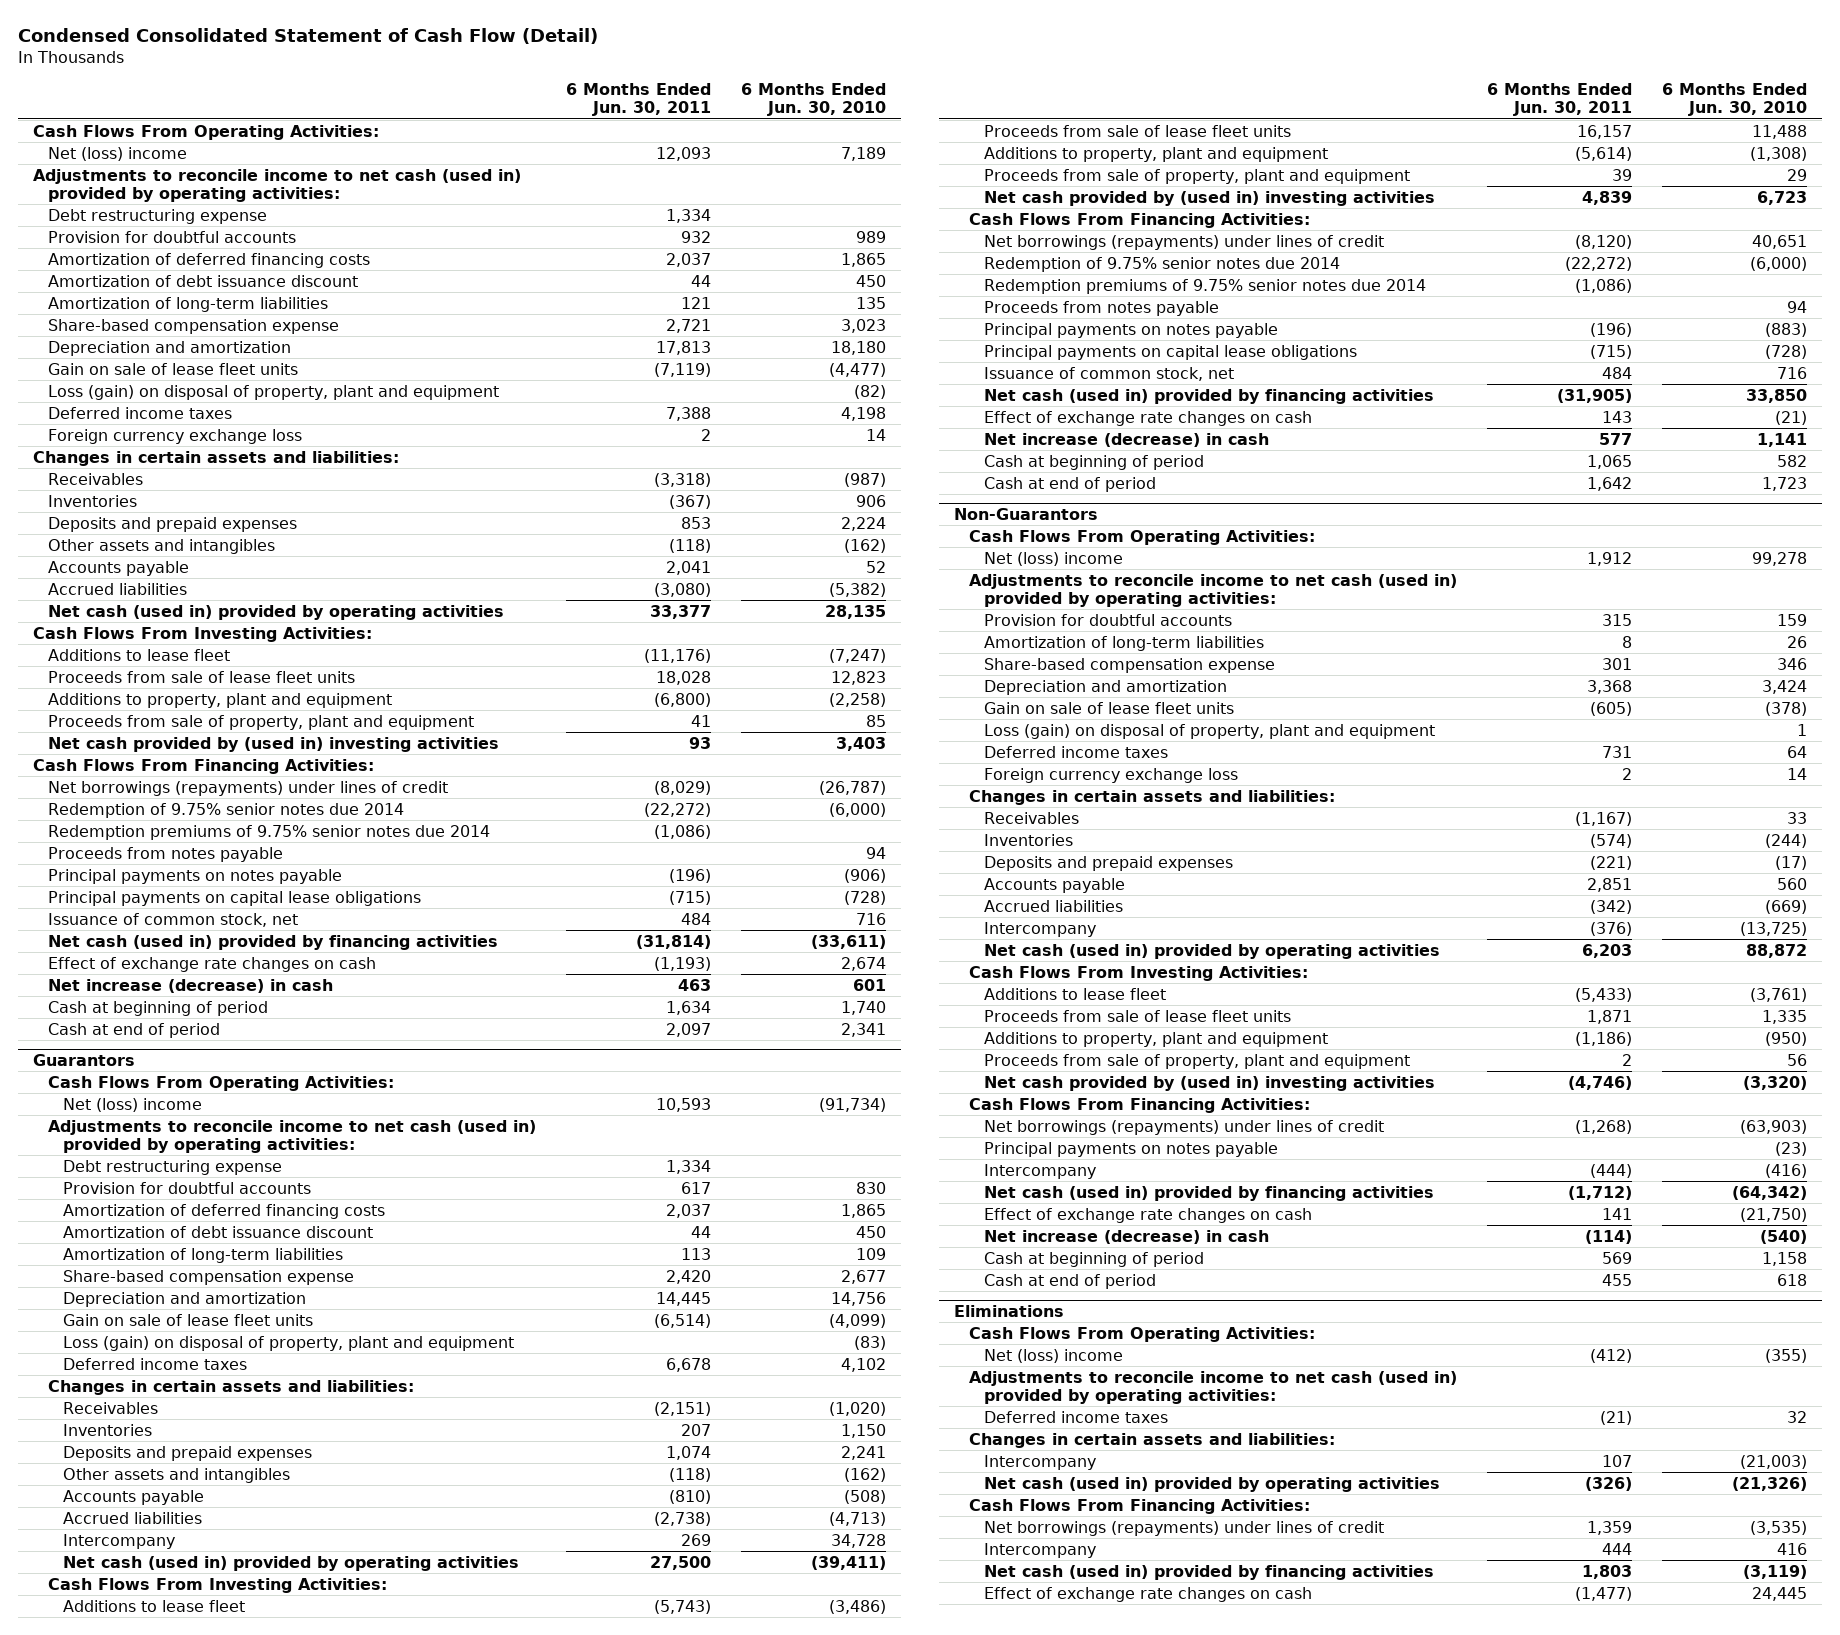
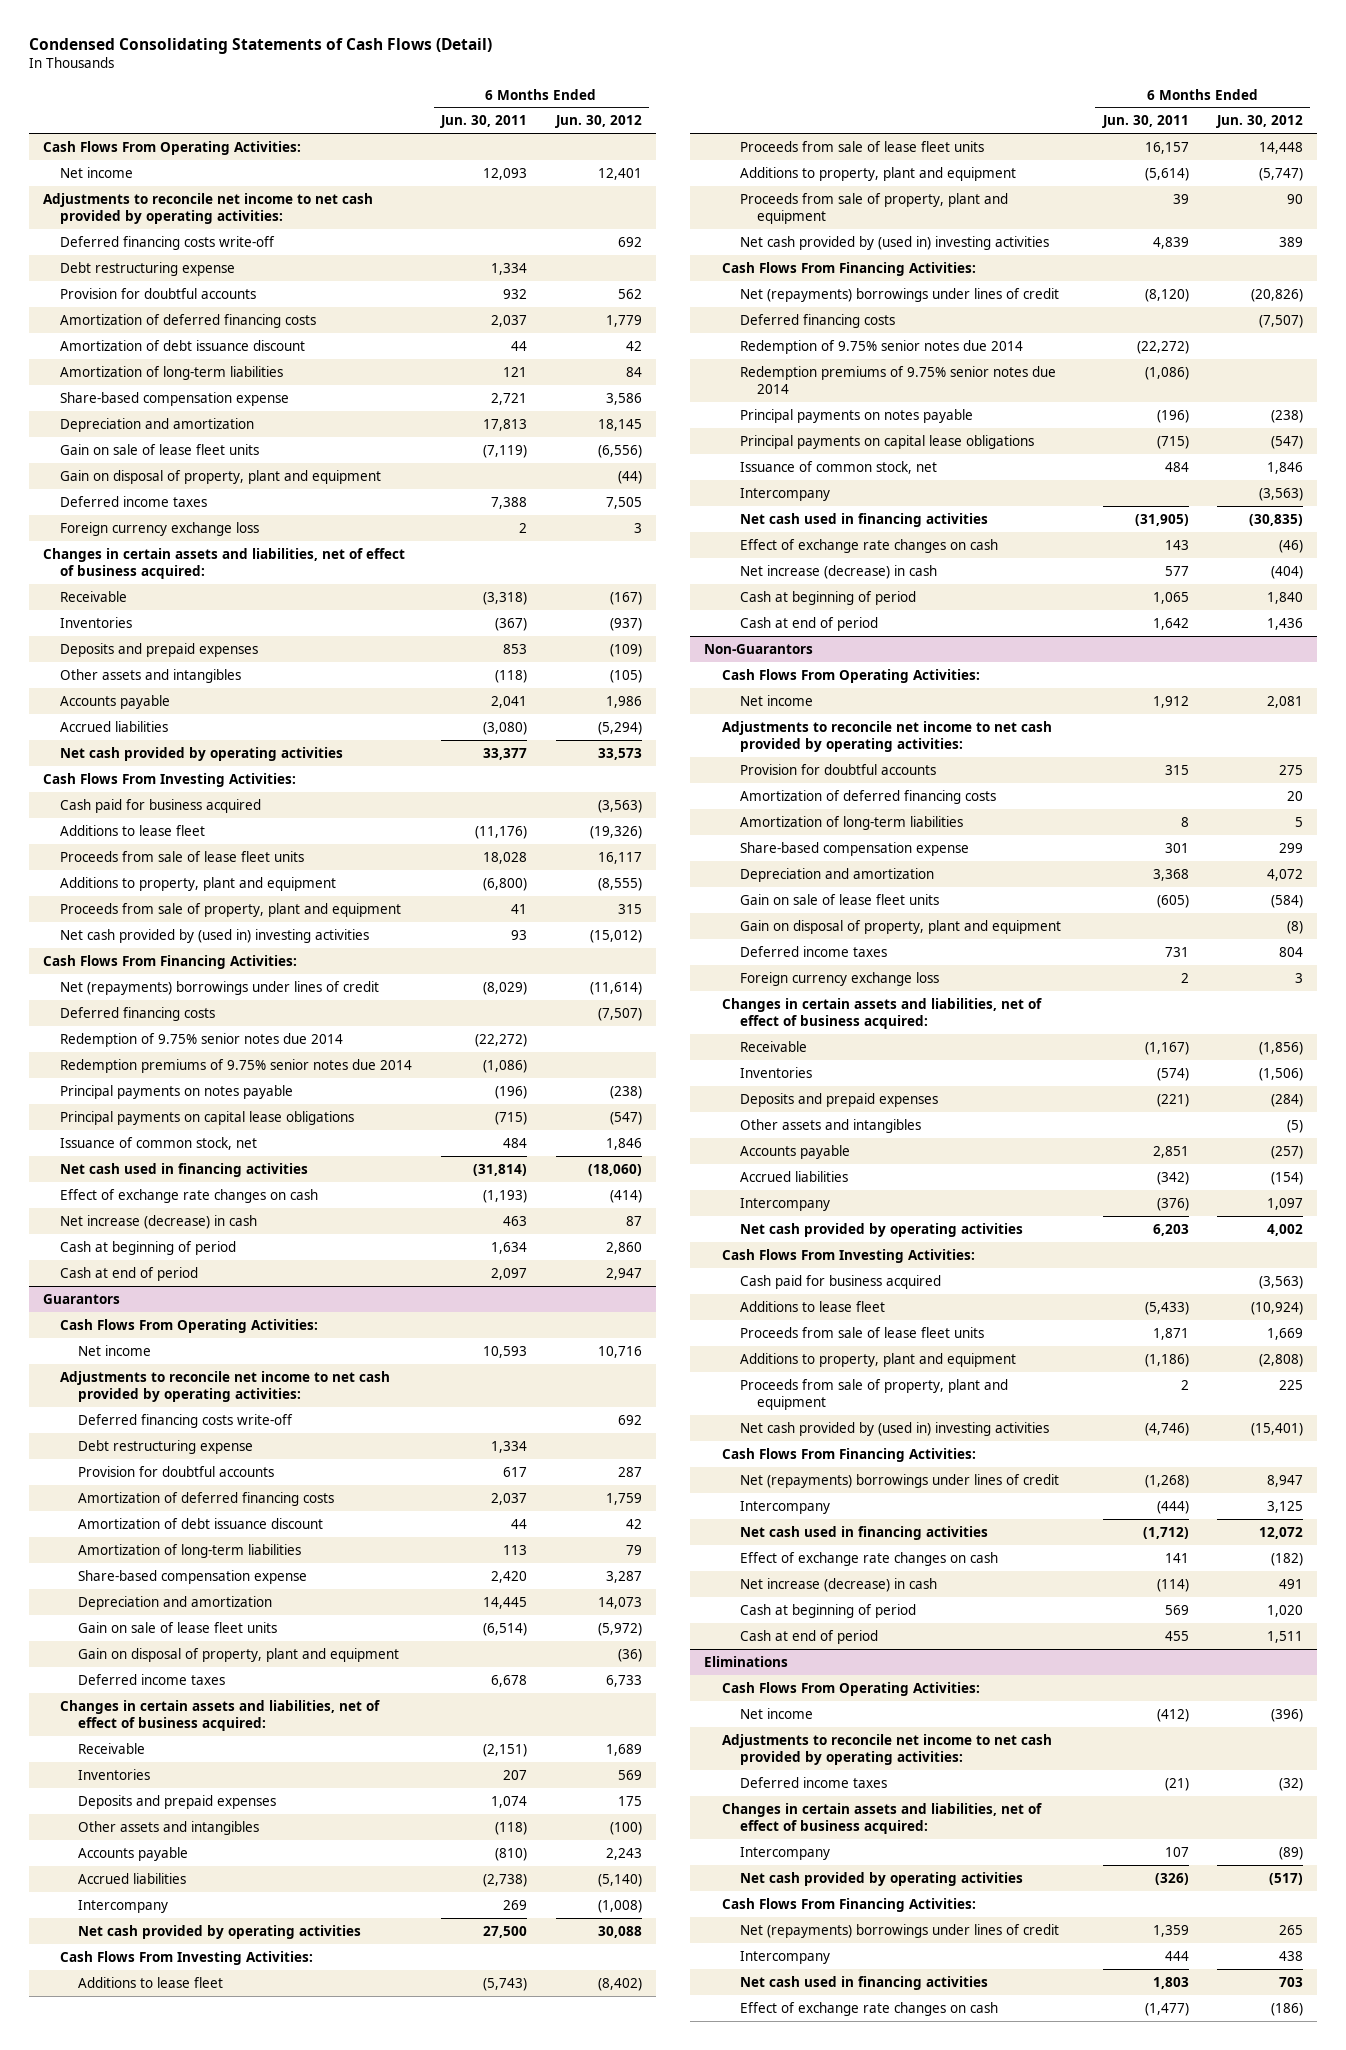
- Condensed Consolidated Statement of Cash Flow (Detail)
+ Condensed Consolidating Statements of Cash Flows (Detail)
- | 6 Months Ended Jun. 30, 2011 | 6 Months Ended Jun. 30, 2010
+ | 6 Months Ended Jun. 30, 2011 | 6 Months Ended Jun. 30, 2012
- Net (loss) income | 12,093 | 7,189
- Adjustments to reconcile income to net cash (used in) provided by operating activities:
+ Net income | 12,093 | 12,401
+ Adjustments to reconcile net income to net cash provided by operating activities:
+ Deferred financing costs write-off | | 692
- Loss (gain) on disposal of property, plant and equipment | | (82)
+ Gain on disposal of property, plant and equipment | | (44)
- Changes in certain assets and liabilities:
- Receivables | (3,318) | (987)
+ Changes in certain assets and liabilities, net of effect of business acquired:
+ Receivable | (3,318) | (167)
- Net cash (used in) provided by operating activities | 33,377 | 28,135
+ Net cash provided by operating activities | 33,377 | 33,573
+ Cash paid for business acquired | | (3,563)
- Net borrowings (repayments) under lines of credit | (8,029) | (26,787)
+ Net (repayments) borrowings under lines of credit | (8,029) | (11,614)
+ Deferred financing costs | | (7,507)
- Proceeds from notes payable | | 94
- Net cash (used in) provided by financing activities | (31,814) | (33,611)
+ Net cash used in financing activities | (31,814) | (18,060)
@ Guarantors
- Net (loss) income | 10,593 | (91,734)
- Adjustments to reconcile income to net cash (used in) provided by operating activities:
+ Net income | 10,593 | 10,716
+ Adjustments to reconcile net income to net cash provided by operating activities:
+ Deferred financing costs write-off | | 692
- Loss (gain) on disposal of property, plant and equipment | | (83)
+ Gain on disposal of property, plant and equipment | | (36)
- Changes in certain assets and liabilities:
- Receivables | (2,151) | (1,020)
+ Changes in certain assets and liabilities, net of effect of business acquired:
+ Receivable | (2,151) | 1,689
- Net cash (used in) provided by operating activities | 27,500 | (39,411)
+ Net cash provided by operating activities | 27,500 | 30,088
- Net borrowings (repayments) under lines of credit | (8,120) | 40,651
+ Net (repayments) borrowings under lines of credit | (8,120) | (20,826)
+ Deferred financing costs | | (7,507)
- Proceeds from notes payable | | 94
- Net cash (used in) provided by financing activities | (31,905) | 33,850
+ Intercompany | | (3,563)
+ Net cash used in financing activities | (31,905) | (30,835)
@ Non-Guarantors
- Net (loss) income | 1,912 | 99,278
- Adjustments to reconcile income to net cash (used in) provided by operating activities:
+ Net income | 1,912 | 2,081
+ Adjustments to reconcile net income to net cash provided by operating activities:
+ Amortization of deferred financing costs | | 20
- Loss (gain) on disposal of property, plant and equipment | | 1
+ Gain on disposal of property, plant and equipment | | (8)
- Changes in certain assets and liabilities:
- Receivables | (1,167) | 33
+ Changes in certain assets and liabilities, net of effect of business acquired:
+ Receivable | (1,167) | (1,856)
+ Other assets and intangibles | | (5)
- Net cash (used in) provided by operating activities | 6,203 | 88,872
+ Net cash provided by operating activities | 6,203 | 4,002
+ Cash paid for business acquired | | (3,563)
- Net borrowings (repayments) under lines of credit | (1,268) | (63,903)
- Principal payments on notes payable | | (23)
+ Net (repayments) borrowings under lines of credit | (1,268) | 8,947
- Net cash (used in) provided by financing activities | (1,712) | (64,342)
+ Net cash used in financing activities | (1,712) | 12,072
@ Eliminations
- Net (loss) income | (412) | (355)
- Adjustments to reconcile income to net cash (used in) provided by operating activities:
+ Net income | (412) | (396)
+ Adjustments to reconcile net income to net cash provided by operating activities:
- Changes in certain assets and liabilities:
+ Changes in certain assets and liabilities, net of effect of business acquired:
- Net cash (used in) provided by operating activities | (326) | (21,326)
+ Net cash provided by operating activities | (326) | (517)
- Net borrowings (repayments) under lines of credit | 1,359 | (3,535)
+ Net (repayments) borrowings under lines of credit | 1,359 | 265
- Net cash (used in) provided by financing activities | 1,803 | (3,119)
+ Net cash used in financing activities | 1,803 | 703

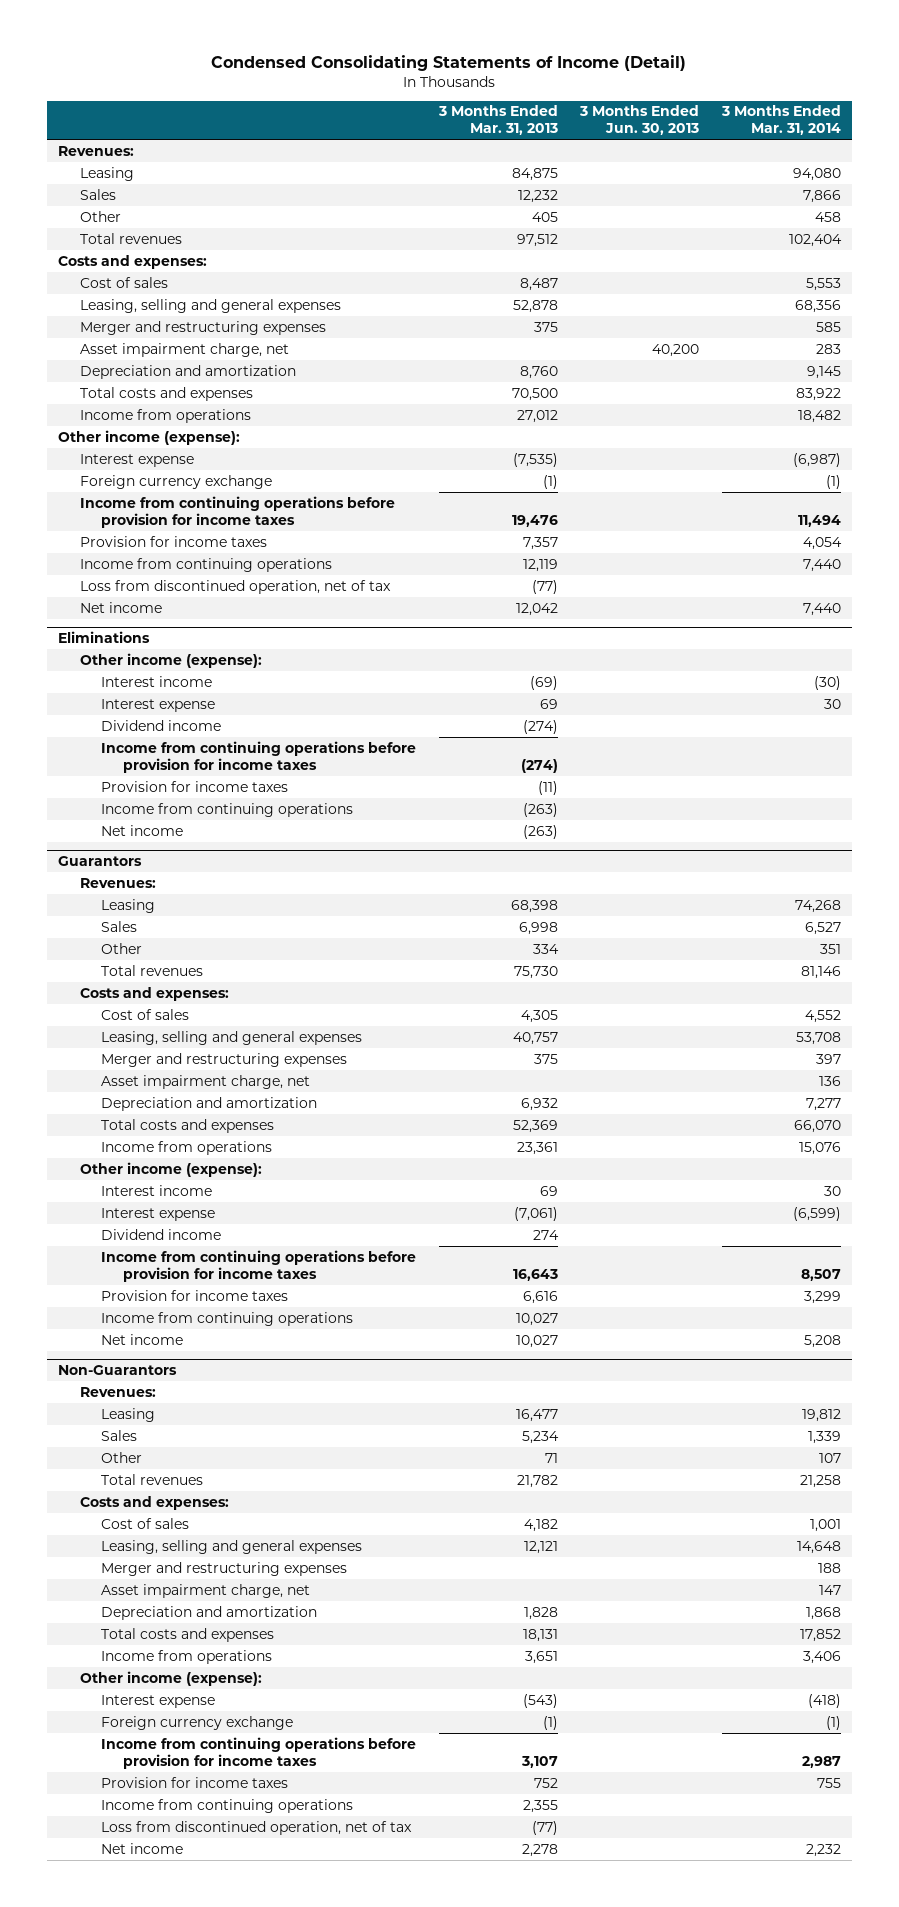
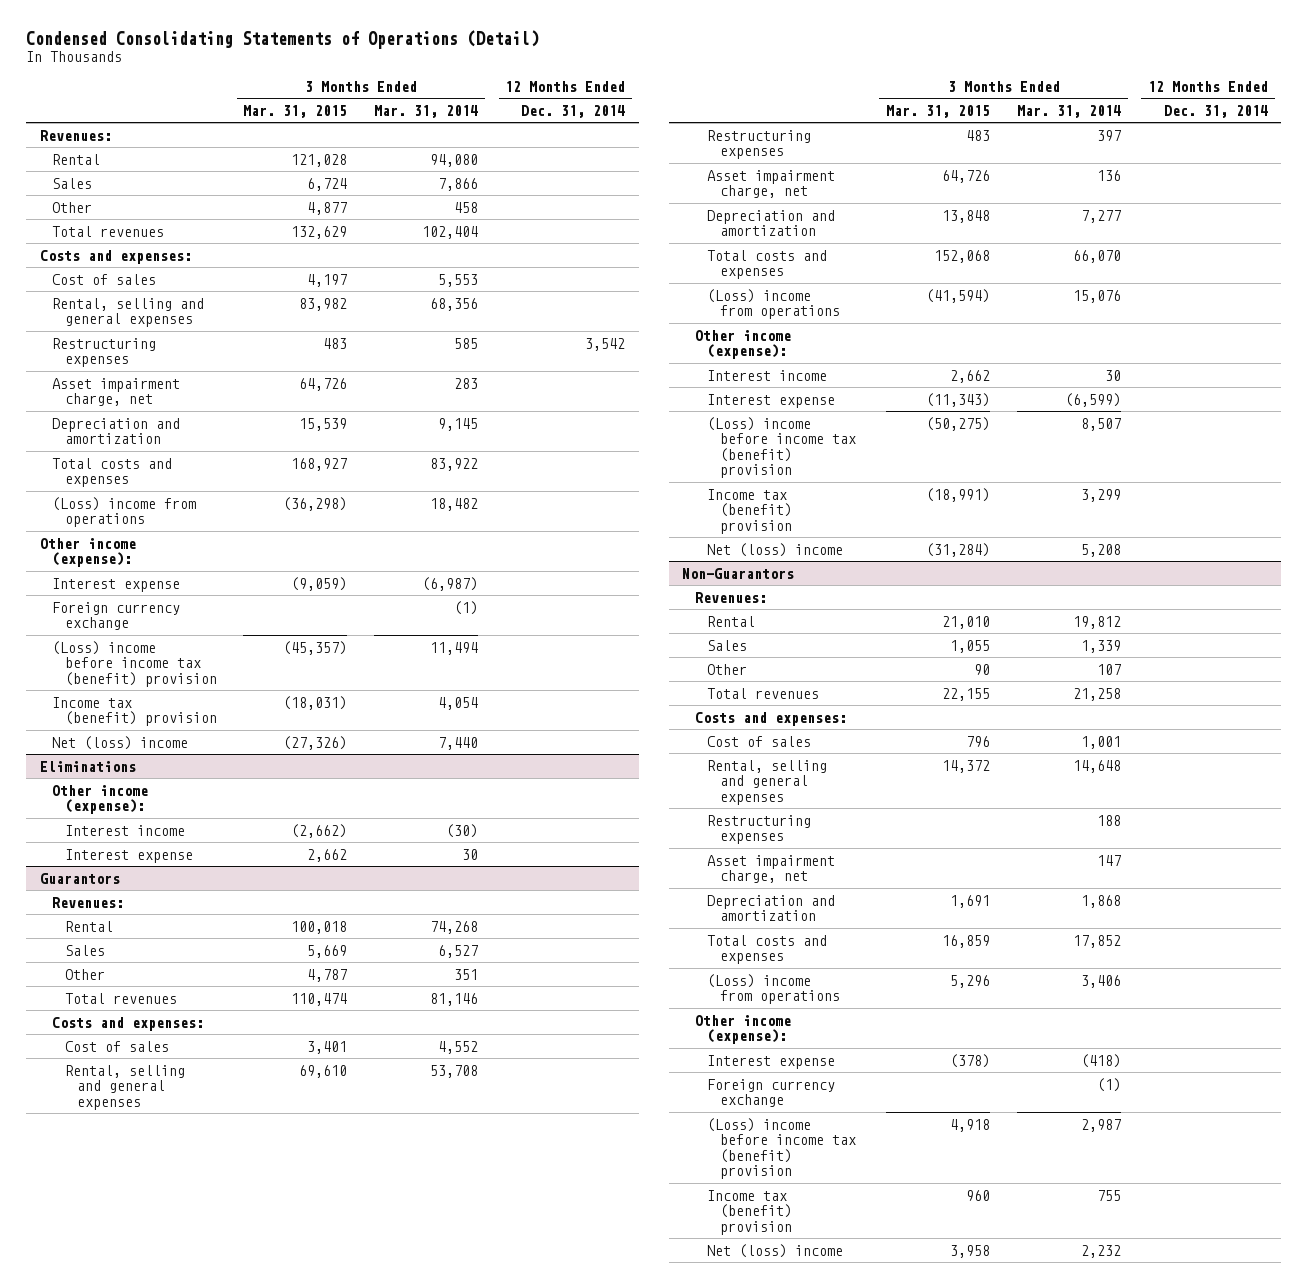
- Condensed Consolidating Statements of Income (Detail)
+ Condensed Consolidating Statements of Operations (Detail)
- | 3 Months Ended Mar. 31, 2013 | 3 Months Ended Jun. 30, 2013 | 3 Months Ended Mar. 31, 2014
+ | 3 Months Ended Mar. 31, 2015 | 3 Months Ended Mar. 31, 2014 | 12 Months Ended Dec. 31, 2014
- Leasing | 84,875 | | 94,080
+ Rental | 121,028 | 94,080 |
- Leasing, selling and general expenses | 52,878 | | 68,356
- Merger and restructuring expenses | 375 | | 585
+ Rental, selling and general expenses | 83,982 | 68,356 |
+ Restructuring expenses | 483 | 585 | 3,542
- Income from operations | 27,012 | | 18,482
+ (Loss) income from operations | (36,298) | 18,482 |
- Income from continuing operations before provision for income taxes | 19,476 | | 11,494
- Provision for income taxes | 7,357 | | 4,054
- Income from continuing operations | 12,119 | | 7,440
- Loss from discontinued operation, net of tax | (77) | |
- Net income | 12,042 | | 7,440
+ (Loss) income before income tax (benefit) provision | (45,357) | 11,494 |
+ Income tax (benefit) provision | (18,031) | 4,054 |
+ Net (loss) income | (27,326) | 7,440 |
@ Eliminations
- Dividend income | (274) | |
- Income from continuing operations before provision for income taxes | (274) | |
- Provision for income taxes | (11) | |
- Income from continuing operations | (263) | |
- Net income | (263) | |
@ Guarantors
- Leasing | 68,398 | | 74,268
+ Rental | 100,018 | 74,268 |
- Leasing, selling and general expenses | 40,757 | | 53,708
- Merger and restructuring expenses | 375 | | 397
+ Rental, selling and general expenses | 69,610 | 53,708 |
+ Restructuring expenses | 483 | 397 |
- Income from operations | 23,361 | | 15,076
+ (Loss) income from operations | (41,594) | 15,076 |
- Dividend income | 274 | |
- Income from continuing operations before provision for income taxes | 16,643 | | 8,507
- Provision for income taxes | 6,616 | | 3,299
- Income from continuing operations | 10,027 | |
- Net income | 10,027 | | 5,208
+ (Loss) income before income tax (benefit) provision | (50,275) | 8,507 |
+ Income tax (benefit) provision | (18,991) | 3,299 |
+ Net (loss) income | (31,284) | 5,208 |
@ Non-Guarantors
- Leasing | 16,477 | | 19,812
+ Rental | 21,010 | 19,812 |
- Leasing, selling and general expenses | 12,121 | | 14,648
- Merger and restructuring expenses | | | 188
+ Rental, selling and general expenses | 14,372 | 14,648 |
+ Restructuring expenses | | 188 |
- Income from operations | 3,651 | | 3,406
+ (Loss) income from operations | 5,296 | 3,406 |
- Income from continuing operations before provision for income taxes | 3,107 | | 2,987
- Provision for income taxes | 752 | | 755
- Income from continuing operations | 2,355 | |
- Loss from discontinued operation, net of tax | (77) | |
- Net income | 2,278 | | 2,232
+ (Loss) income before income tax (benefit) provision | 4,918 | 2,987 |
+ Income tax (benefit) provision | 960 | 755 |
+ Net (loss) income | 3,958 | 2,232 |

